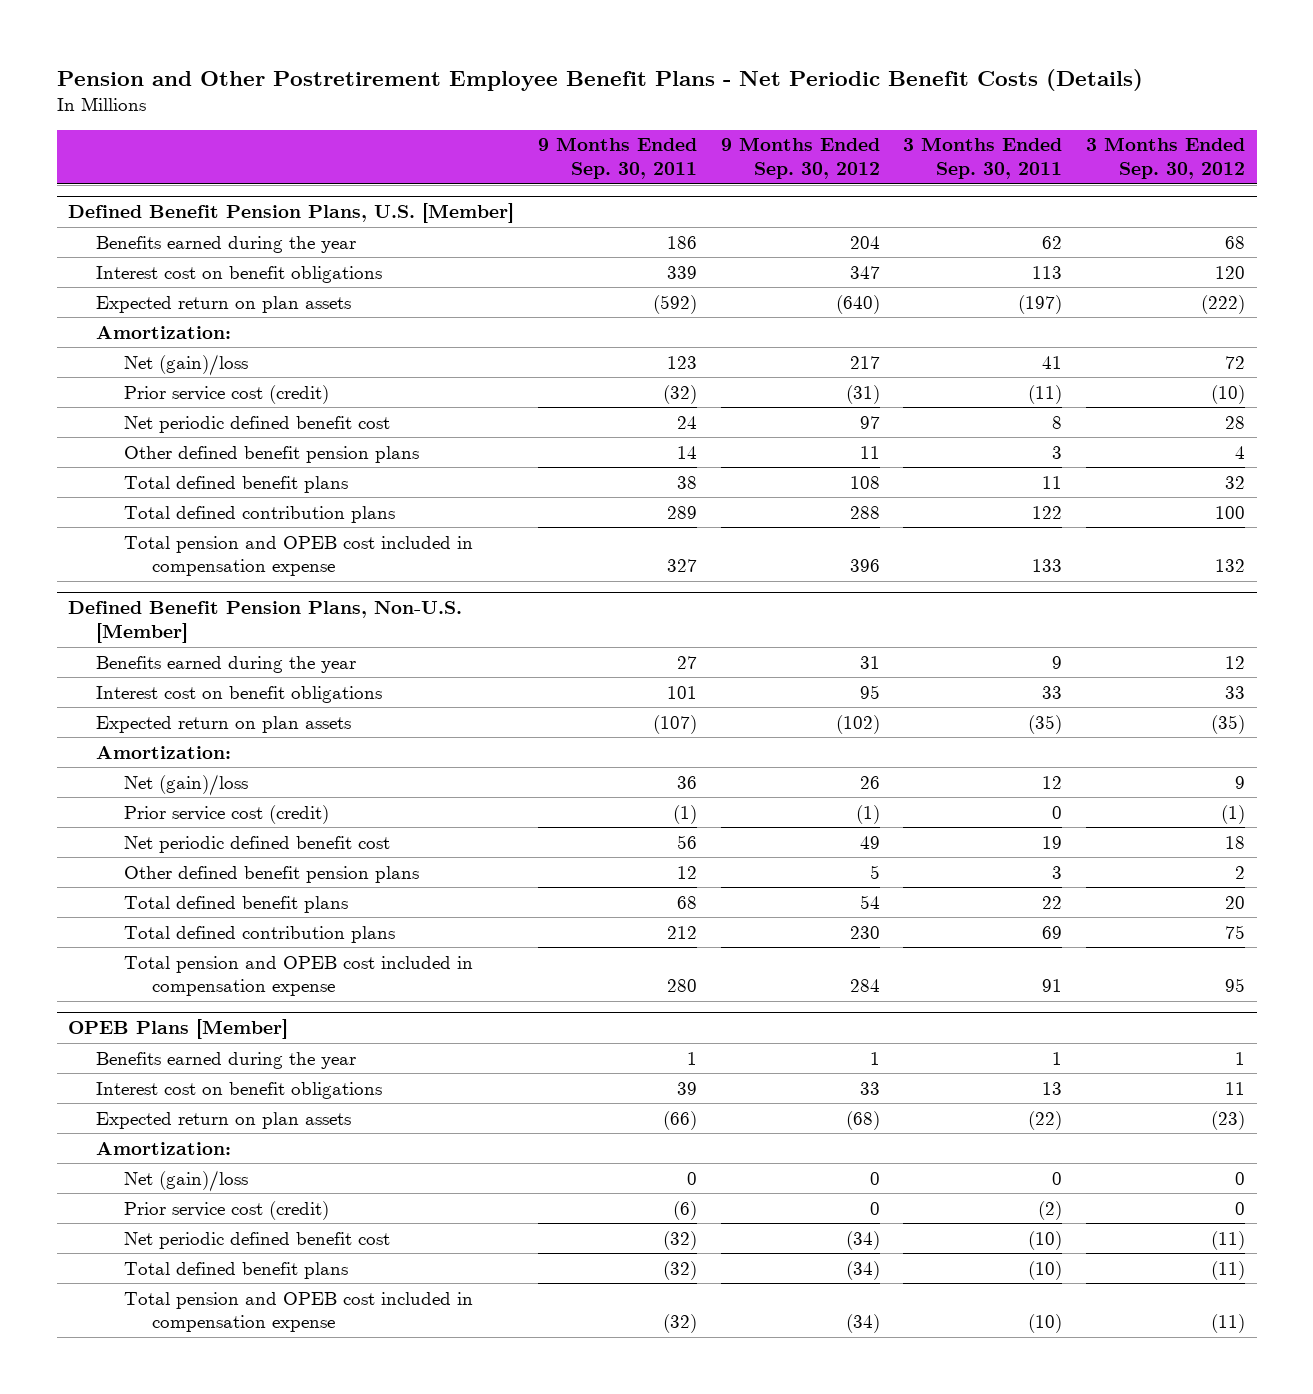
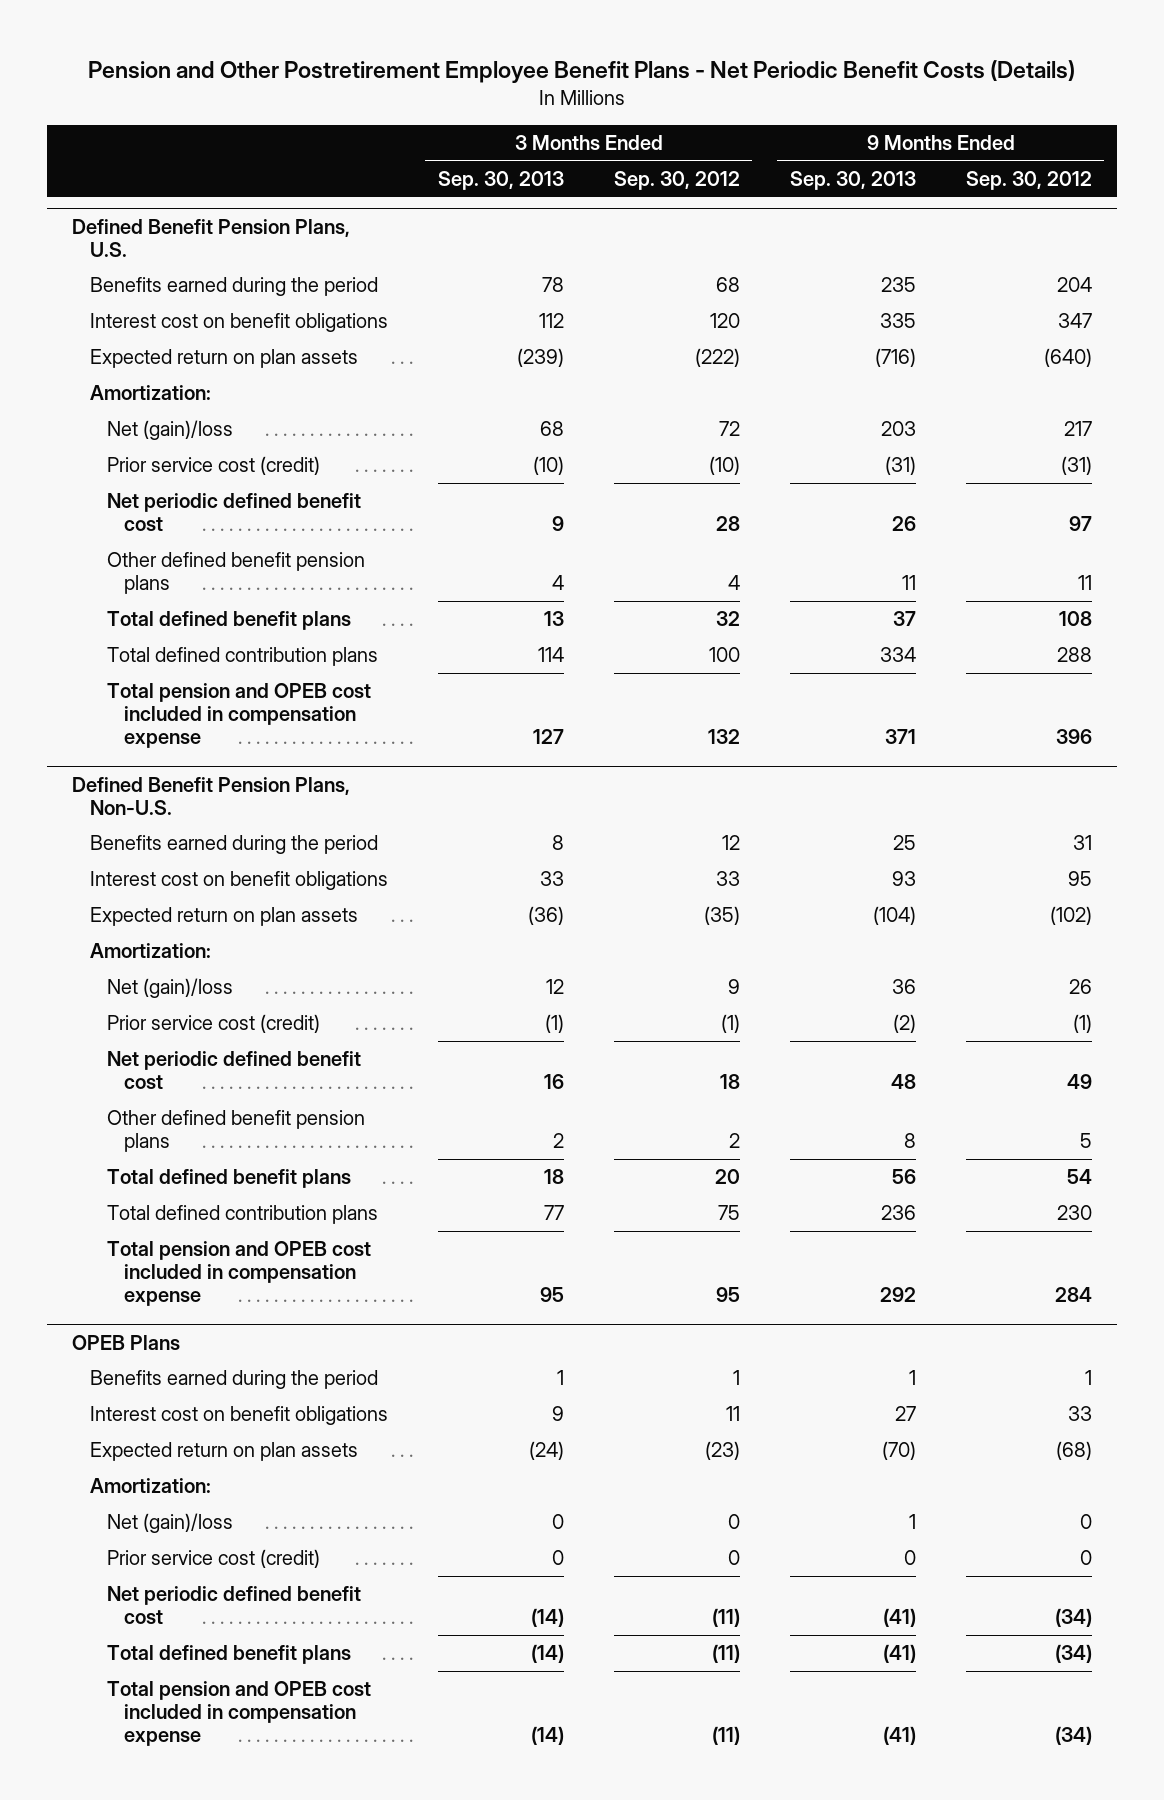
- | 9 Months Ended Sep. 30, 2011 | 9 Months Ended Sep. 30, 2012 | 3 Months Ended Sep. 30, 2011 | 3 Months Ended Sep. 30, 2012
+ | 3 Months Ended Sep. 30, 2013 | 3 Months Ended Sep. 30, 2012 | 9 Months Ended Sep. 30, 2013 | 9 Months Ended Sep. 30, 2012
- Defined Benefit Pension Plans, U.S. [Member]
- Benefits earned during the year | 186 | 204 | 62 | 68
+ Defined Benefit Pension Plans, U.S.
+ Benefits earned during the period | 78 | 68 | 235 | 204
- Defined Benefit Pension Plans, Non-U.S. [Member]
- Benefits earned during the year | 27 | 31 | 9 | 12
+ Defined Benefit Pension Plans, Non-U.S.
+ Benefits earned during the period | 8 | 12 | 25 | 31
- OPEB Plans [Member]
- Benefits earned during the year | 1 | 1 | 1 | 1
+ OPEB Plans
+ Benefits earned during the period | 1 | 1 | 1 | 1

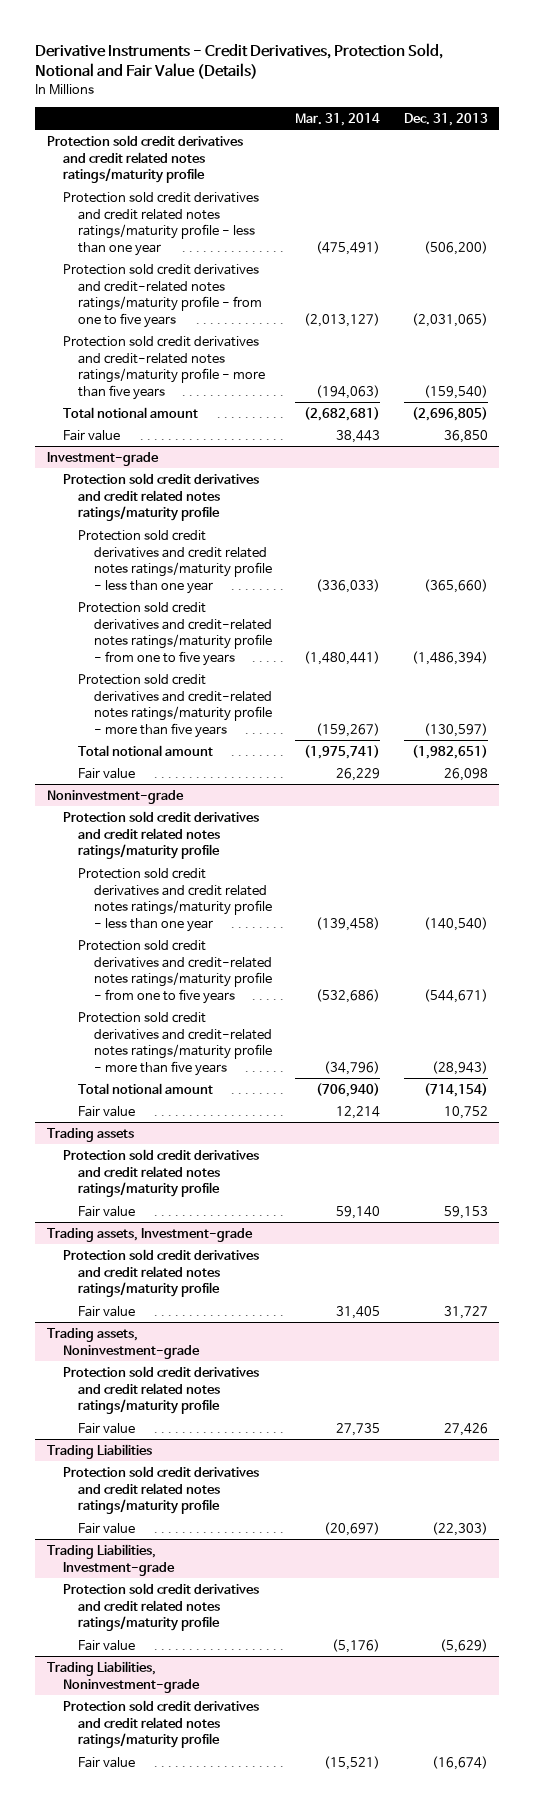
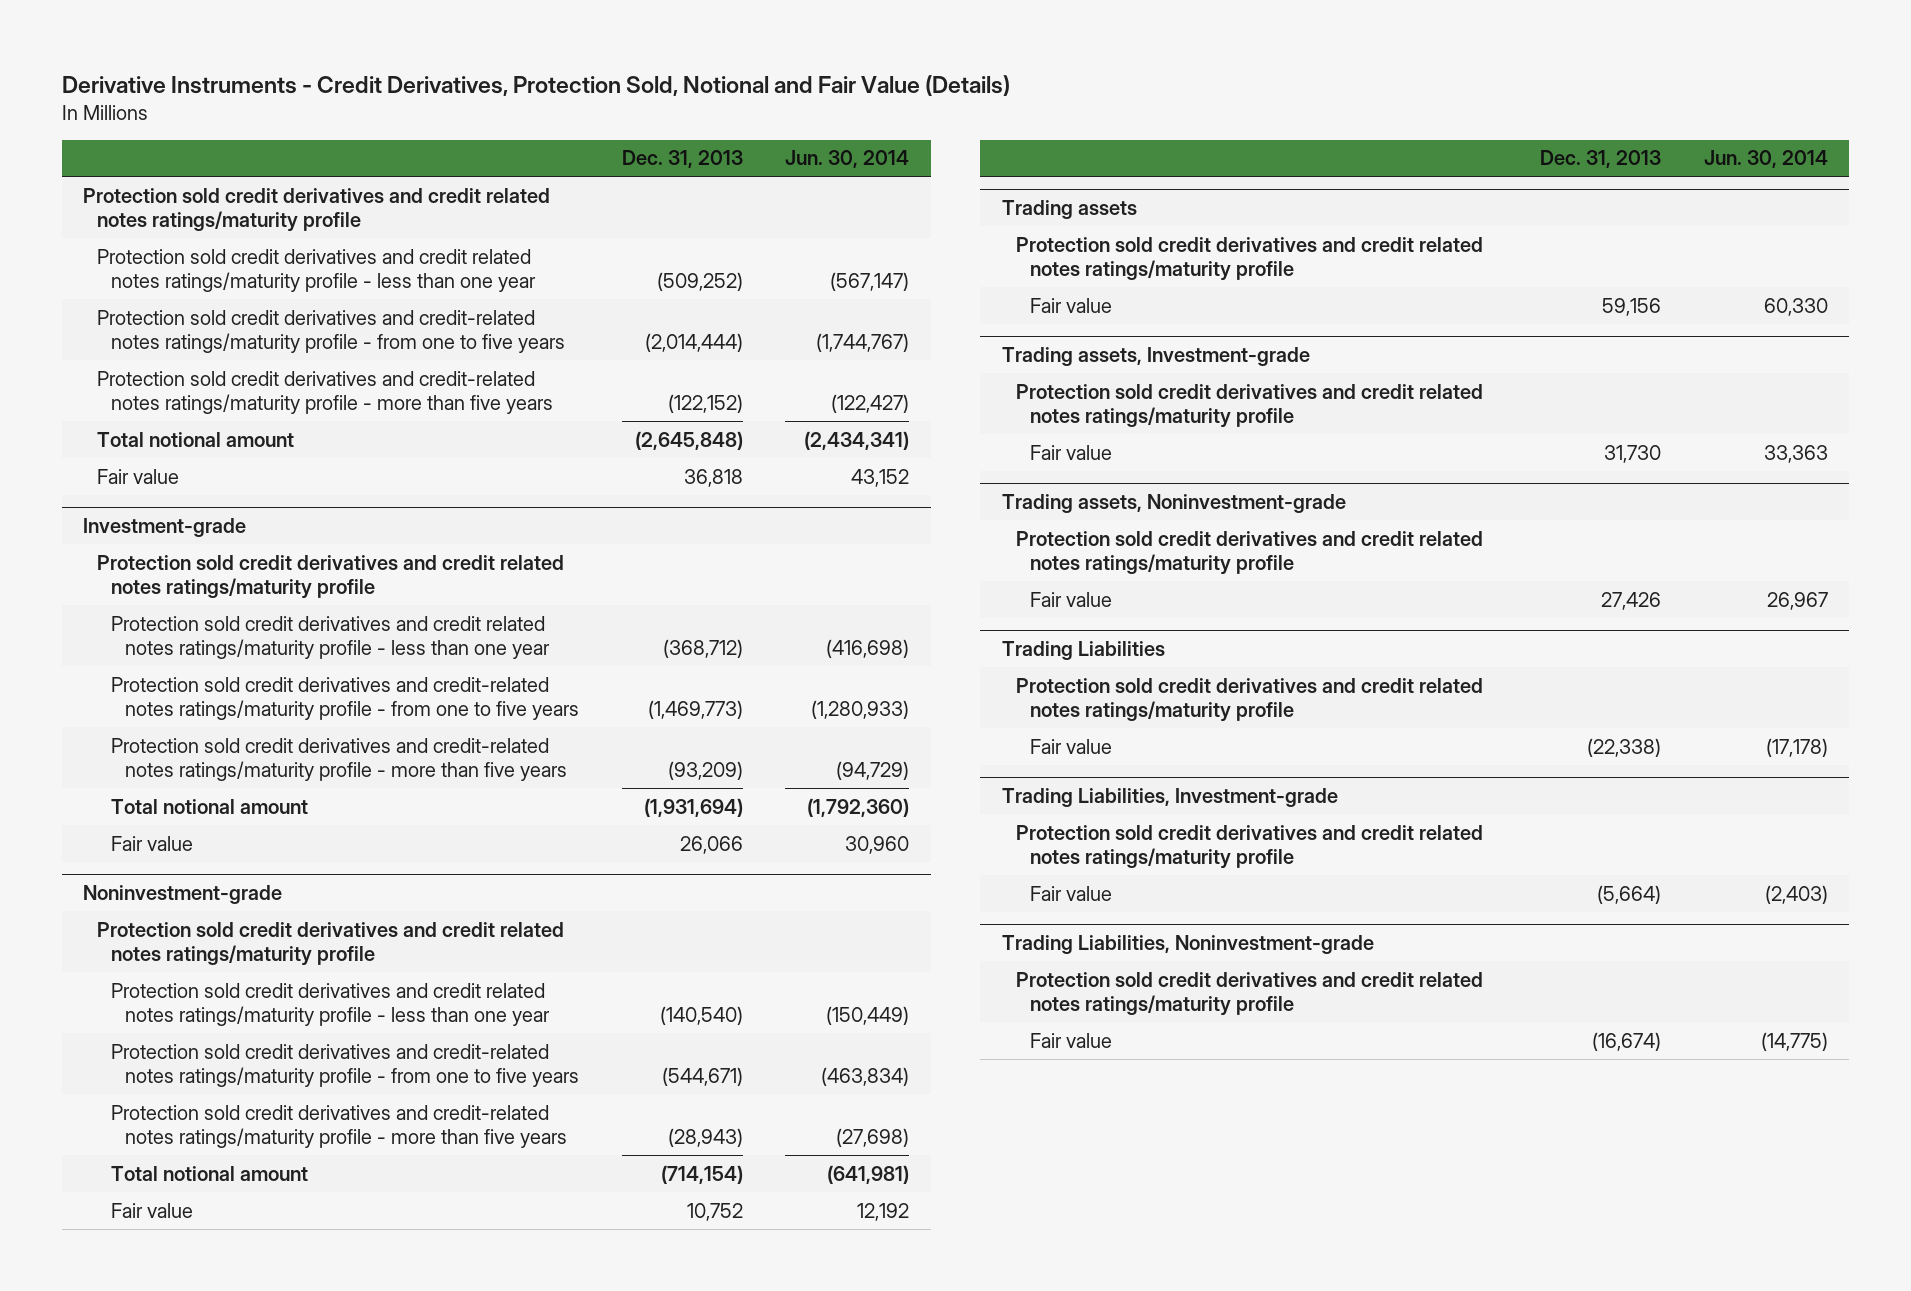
- | Mar. 31, 2014 | Dec. 31, 2013
+ | Dec. 31, 2013 | Jun. 30, 2014
- Protection sold credit derivatives and credit related notes ratings/maturity profile - less than one year | (475,491) | (506,200)
- Protection sold credit derivatives and credit-related notes ratings/maturity profile - from one to five years | (2,013,127) | (2,031,065)
- Protection sold credit derivatives and credit-related notes ratings/maturity profile - more than five years | (194,063) | (159,540)
- Total notional amount | (2,682,681) | (2,696,805)
- Fair value | 38,443 | 36,850
+ Protection sold credit derivatives and credit related notes ratings/maturity profile - less than one year | (509,252) | (567,147)
+ Protection sold credit derivatives and credit-related notes ratings/maturity profile - from one to five years | (2,014,444) | (1,744,767)
+ Protection sold credit derivatives and credit-related notes ratings/maturity profile - more than five years | (122,152) | (122,427)
+ Total notional amount | (2,645,848) | (2,434,341)
+ Fair value | 36,818 | 43,152
@ Investment-grade
- Protection sold credit derivatives and credit related notes ratings/maturity profile - less than one year | (336,033) | (365,660)
- Protection sold credit derivatives and credit-related notes ratings/maturity profile - from one to five years | (1,480,441) | (1,486,394)
- Protection sold credit derivatives and credit-related notes ratings/maturity profile - more than five years | (159,267) | (130,597)
- Total notional amount | (1,975,741) | (1,982,651)
- Fair value | 26,229 | 26,098
+ Protection sold credit derivatives and credit related notes ratings/maturity profile - less than one year | (368,712) | (416,698)
+ Protection sold credit derivatives and credit-related notes ratings/maturity profile - from one to five years | (1,469,773) | (1,280,933)
+ Protection sold credit derivatives and credit-related notes ratings/maturity profile - more than five years | (93,209) | (94,729)
+ Total notional amount | (1,931,694) | (1,792,360)
+ Fair value | 26,066 | 30,960
@ Trading assets
- Fair value | 59,140 | 59,153
+ Fair value | 59,156 | 60,330
@ Trading assets, Investment-grade
- Fair value | 31,405 | 31,727
+ Fair value | 31,730 | 33,363
@ Trading Liabilities
- Fair value | (20,697) | (22,303)
+ Fair value | (22,338) | (17,178)
@ Trading Liabilities, Investment-grade
- Fair value | (5,176) | (5,629)
+ Fair value | (5,664) | (2,403)

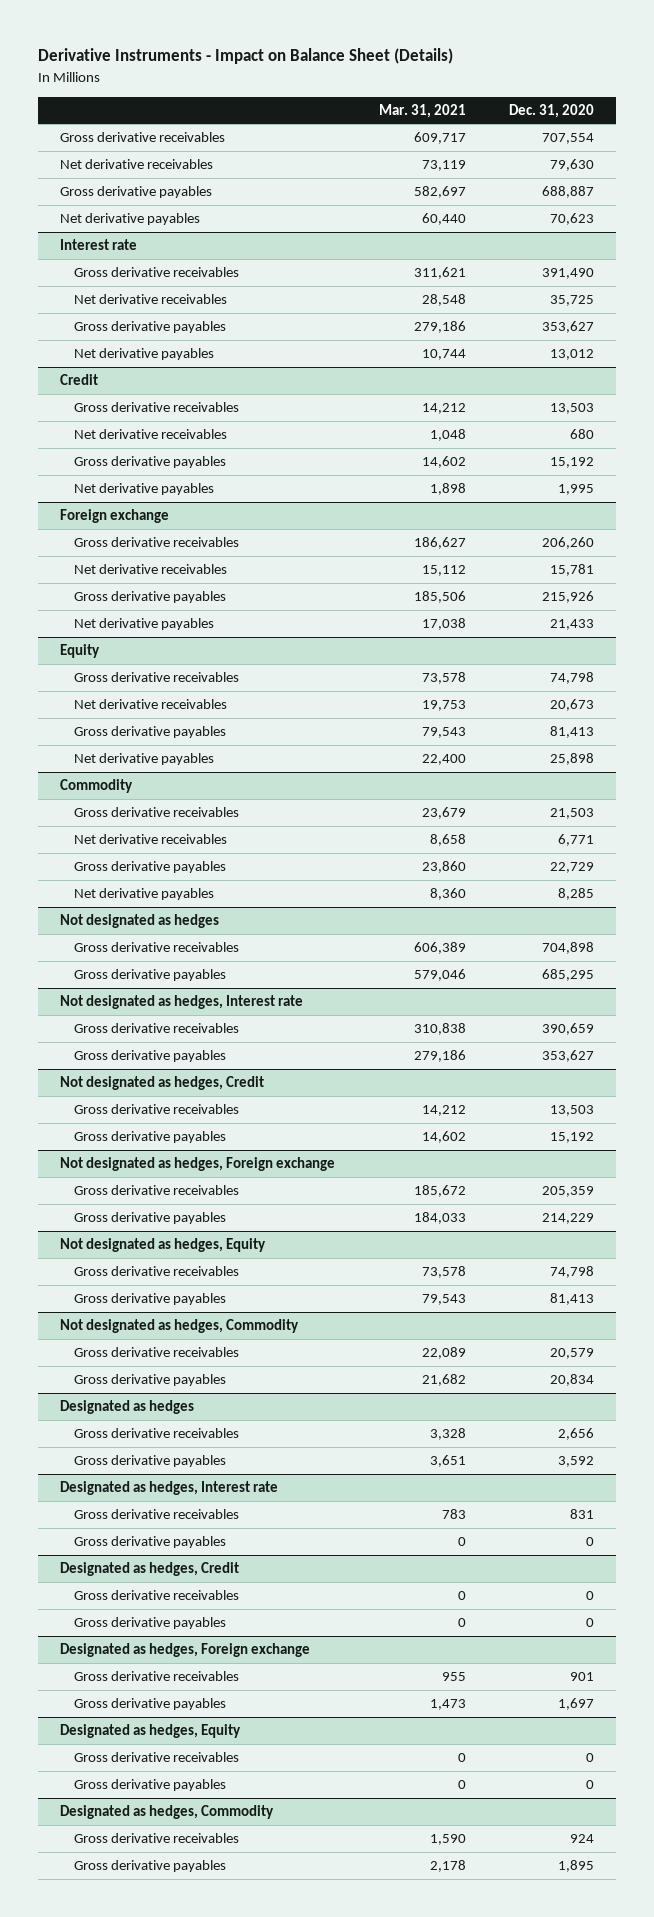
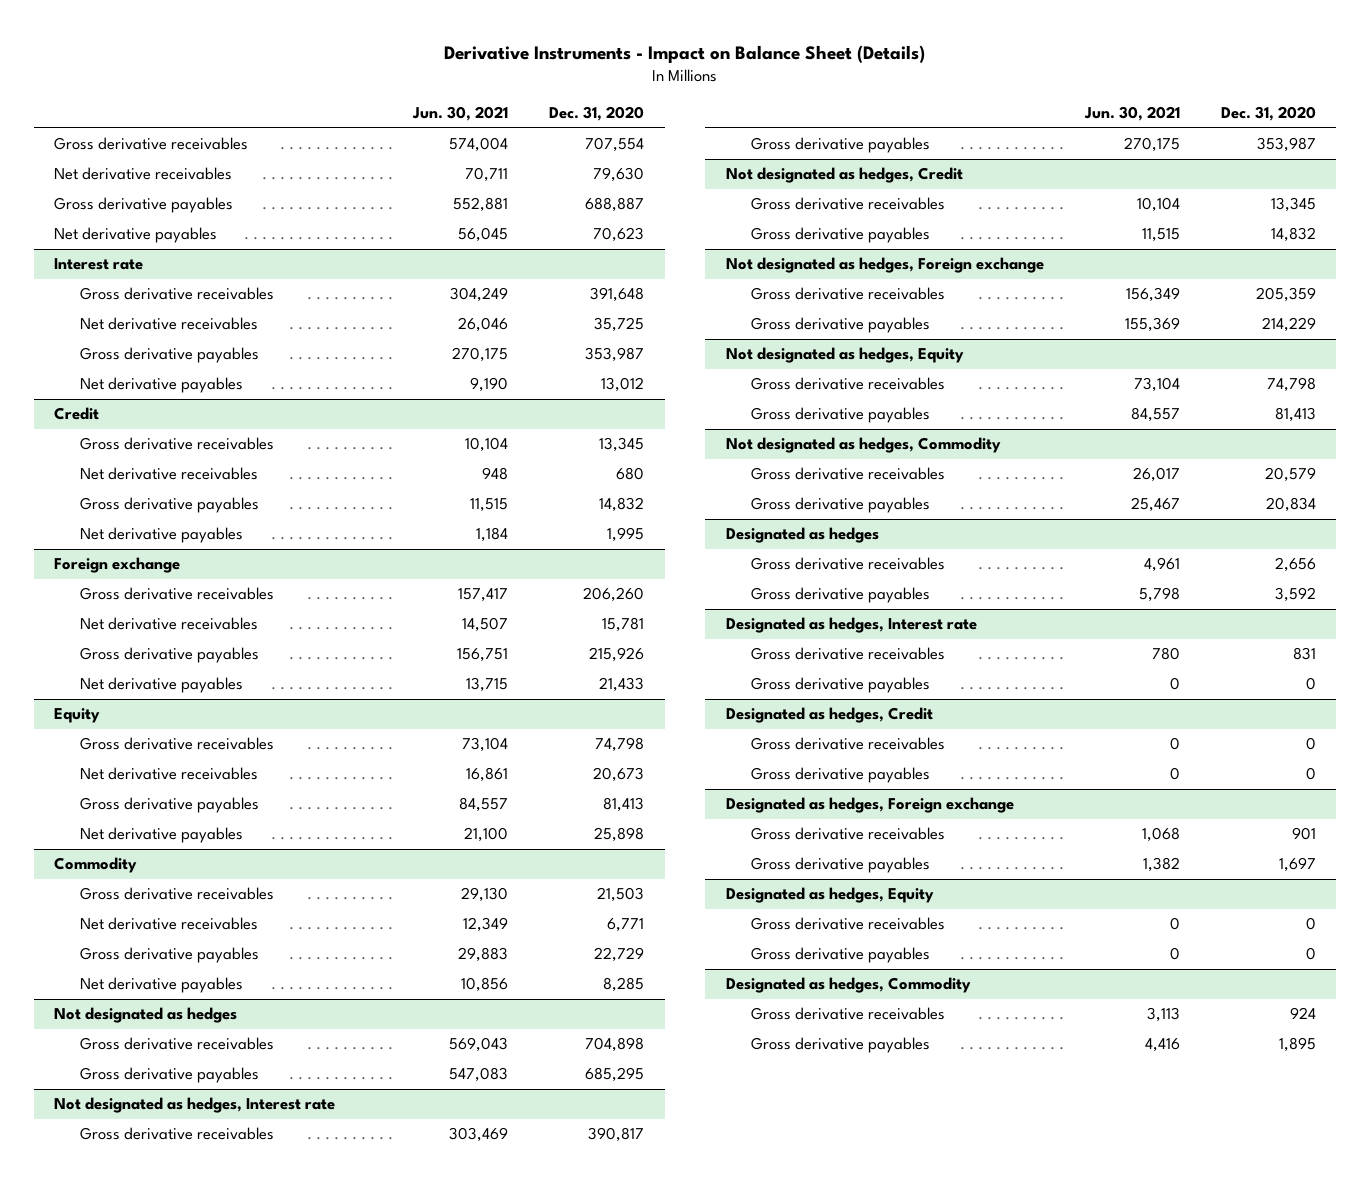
- | Mar. 31, 2021 | Dec. 31, 2020
+ | Jun. 30, 2021 | Dec. 31, 2020
@ Interest rate
- Gross derivative receivables | 311,621 | 391,490
+ Gross derivative receivables | 304,249 | 391,648
- Gross derivative payables | 279,186 | 353,627
+ Gross derivative payables | 270,175 | 353,987
@ Credit
- Gross derivative receivables | 14,212 | 13,503
+ Gross derivative receivables | 10,104 | 13,345
- Gross derivative payables | 14,602 | 15,192
+ Gross derivative payables | 11,515 | 14,832
@ Not designated as hedges, Interest rate
- Gross derivative receivables | 310,838 | 390,659
- Gross derivative payables | 279,186 | 353,627
+ Gross derivative receivables | 303,469 | 390,817
+ Gross derivative payables | 270,175 | 353,987
@ Not designated as hedges, Credit
- Gross derivative receivables | 14,212 | 13,503
- Gross derivative payables | 14,602 | 15,192
+ Gross derivative receivables | 10,104 | 13,345
+ Gross derivative payables | 11,515 | 14,832

